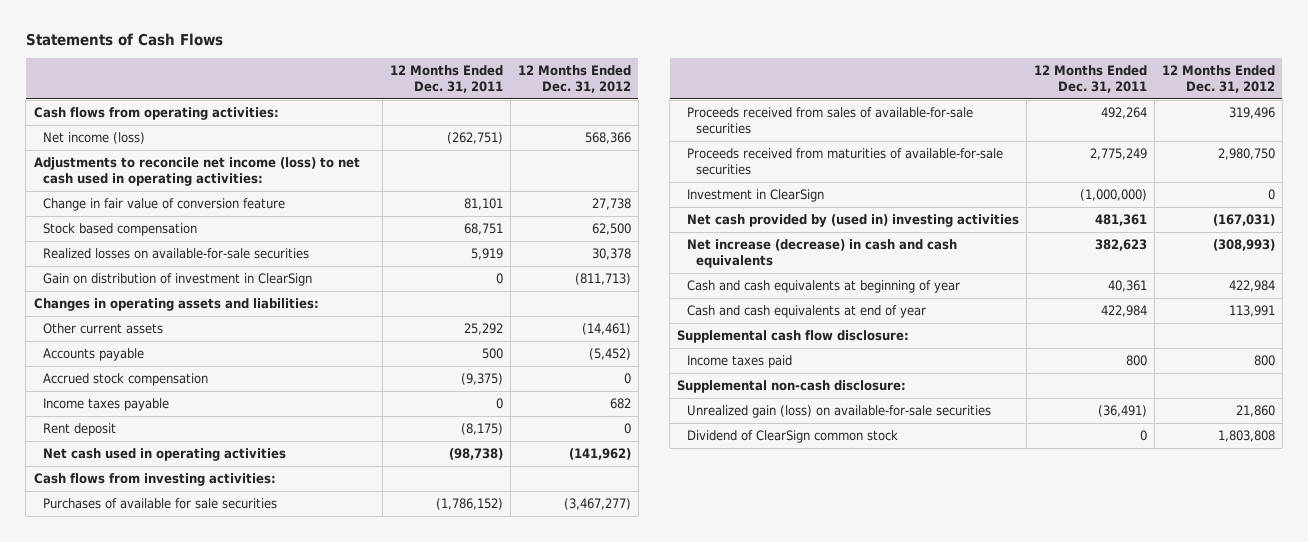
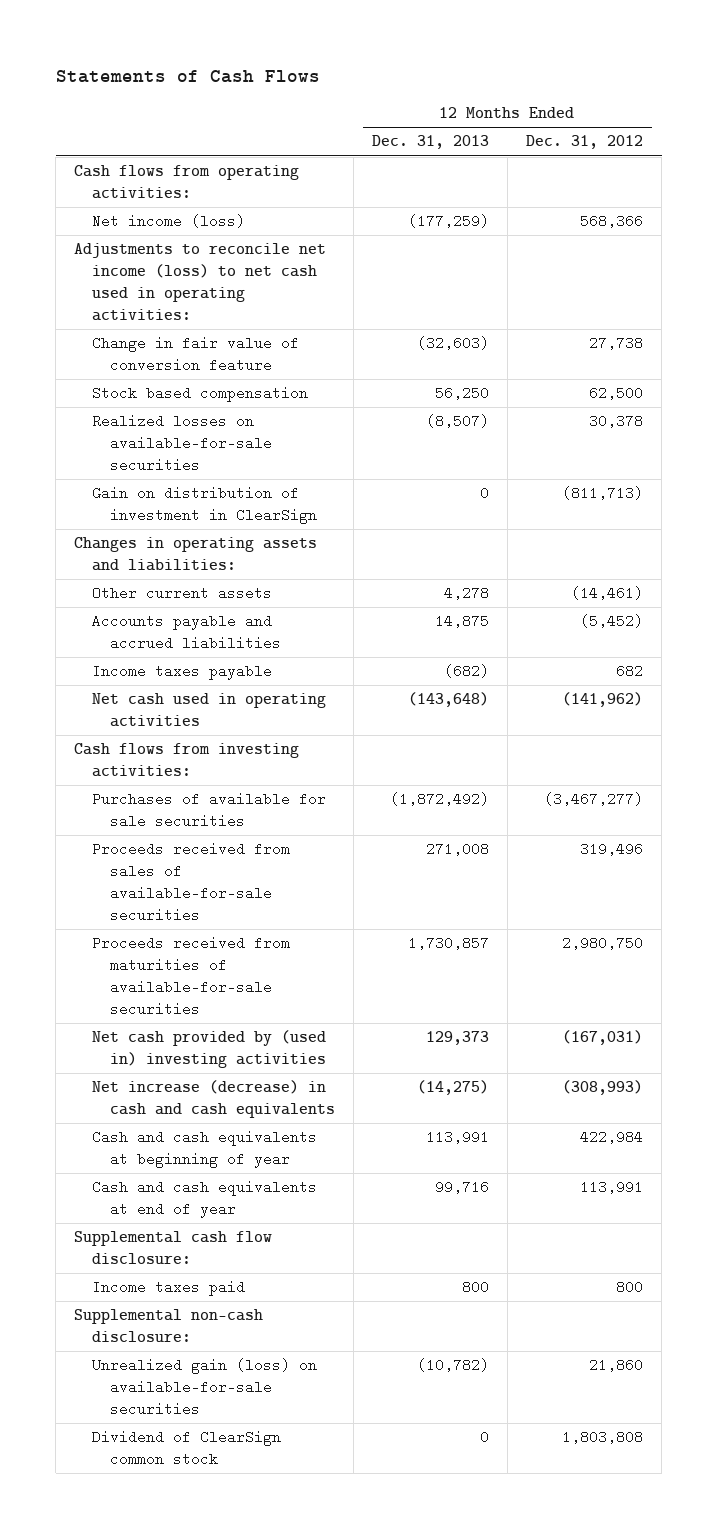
- | 12 Months Ended Dec. 31, 2011 | 12 Months Ended Dec. 31, 2012
+ | 12 Months Ended Dec. 31, 2013 | 12 Months Ended Dec. 31, 2012
- Accounts payable | 500 | (5,452)
- Accrued stock compensation | (9,375) | 0
+ Accounts payable and accrued liabilities | 14,875 | (5,452)
- Rent deposit | (8,175) | 0
- Investment in ClearSign | (1,000,000) | 0

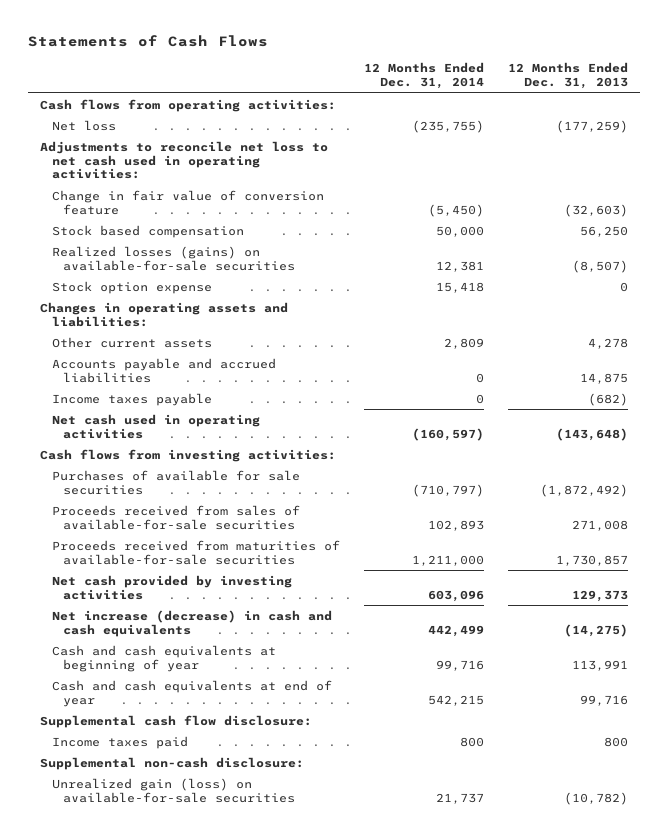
- | 12 Months Ended Dec. 31, 2013 | 12 Months Ended Dec. 31, 2012
+ | 12 Months Ended Dec. 31, 2014 | 12 Months Ended Dec. 31, 2013
- Net income (loss) | (177,259) | 568,366
- Adjustments to reconcile net income (loss) to net cash used in operating activities:
+ Net loss | (235,755) | (177,259)
+ Adjustments to reconcile net loss to net cash used in operating activities:
- Realized losses on available-for-sale securities | (8,507) | 30,378
- Gain on distribution of investment in ClearSign | 0 | (811,713)
+ Realized losses (gains) on available-for-sale securities | 12,381 | (8,507)
+ Stock option expense | 15,418 | 0
- Net cash provided by (used in) investing activities | 129,373 | (167,031)
+ Net cash provided by investing activities | 603,096 | 129,373
- Dividend of ClearSign common stock | 0 | 1,803,808

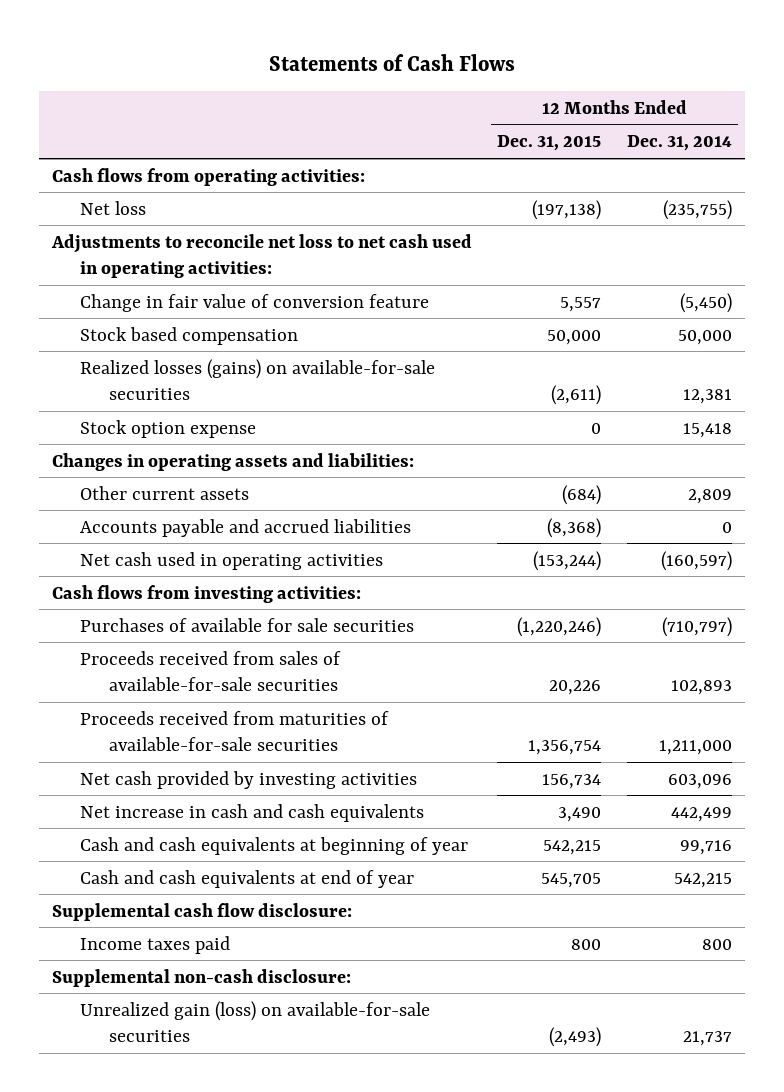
- | 12 Months Ended Dec. 31, 2014 | 12 Months Ended Dec. 31, 2013
+ | 12 Months Ended Dec. 31, 2015 | 12 Months Ended Dec. 31, 2014
- Income taxes payable | 0 | (682)
- Net increase (decrease) in cash and cash equivalents | 442,499 | (14,275)
+ Net increase in cash and cash equivalents | 3,490 | 442,499

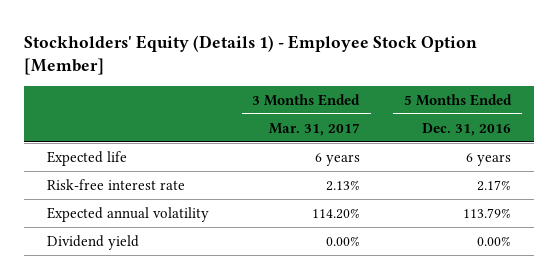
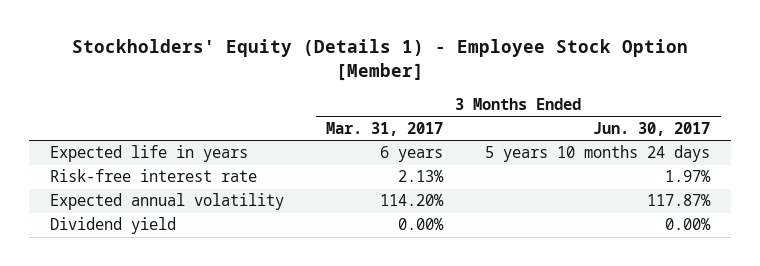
- | 3 Months Ended Mar. 31, 2017 | 5 Months Ended Dec. 31, 2016
+ | 3 Months Ended Mar. 31, 2017 | 3 Months Ended Jun. 30, 2017
- Expected life | 6 years | 6 years
+ Expected life in years | 6 years | 5 years 10 months 24 days

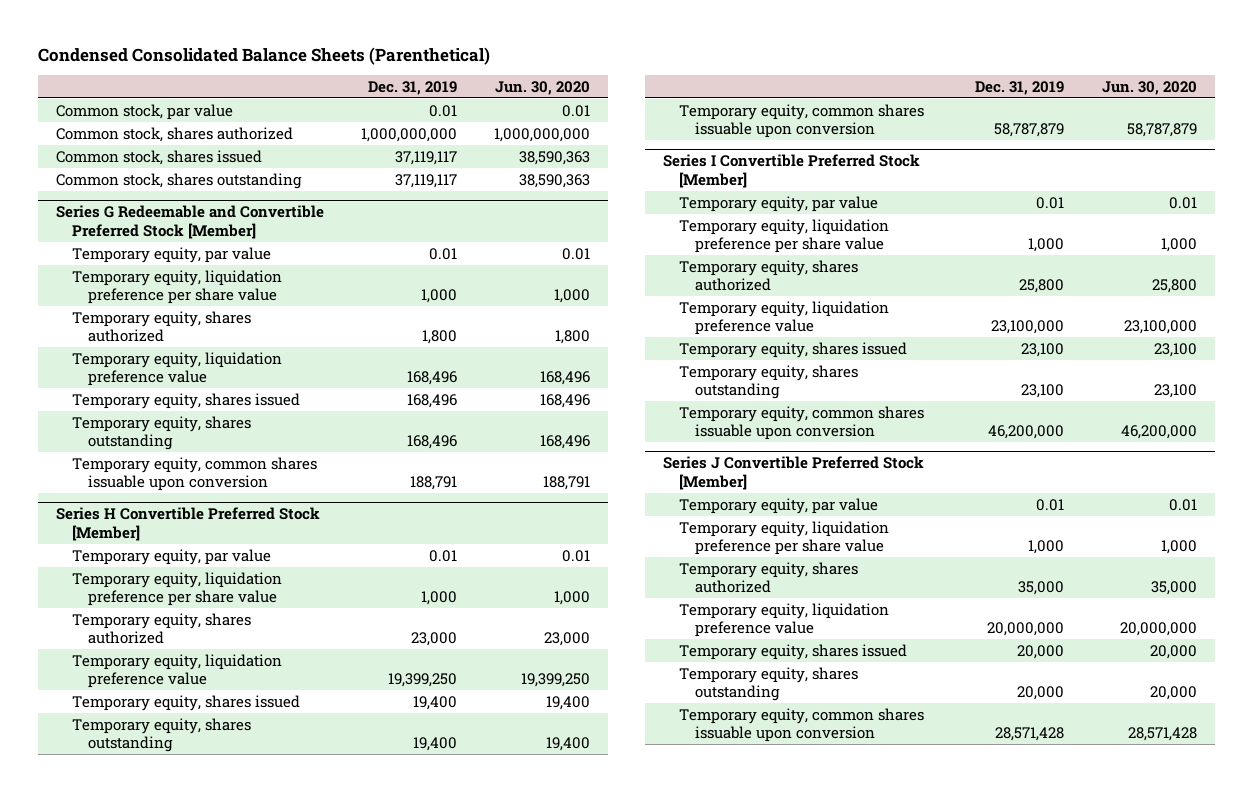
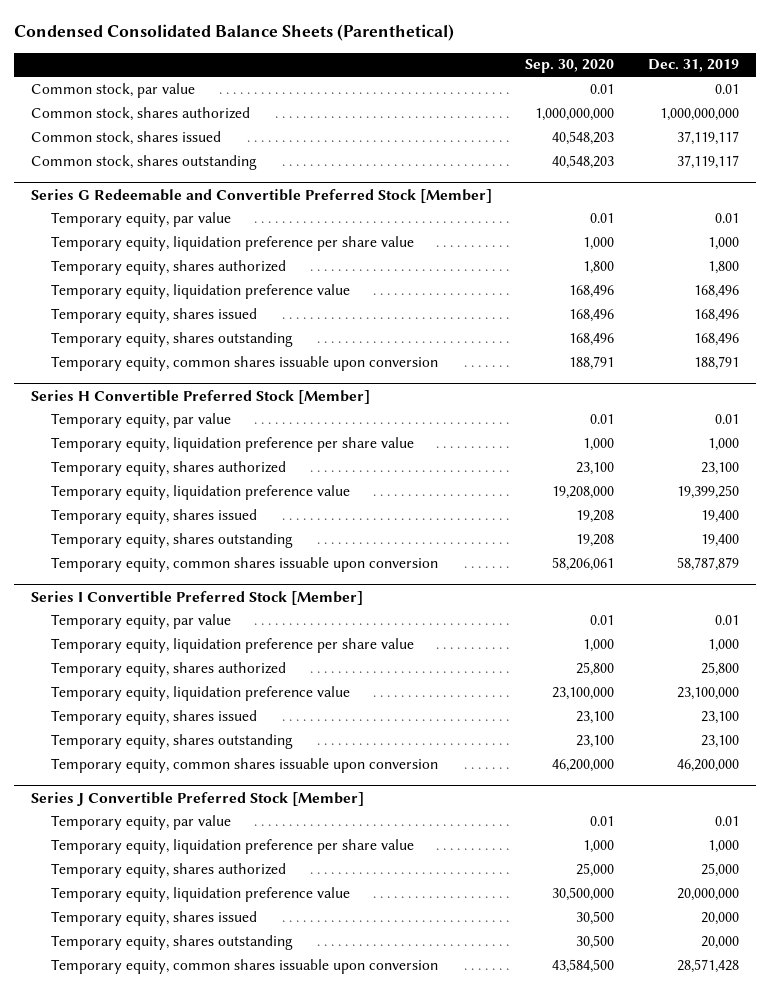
- | Dec. 31, 2019 | Jun. 30, 2020
+ | Sep. 30, 2020 | Dec. 31, 2019
@ Series H Convertible Preferred Stock [Member]
- Temporary equity, shares authorized | 23,000 | 23,000
+ Temporary equity, shares authorized | 23,100 | 23,100
@ Series J Convertible Preferred Stock [Member]
- Temporary equity, shares authorized | 35,000 | 35,000
+ Temporary equity, shares authorized | 25,000 | 25,000

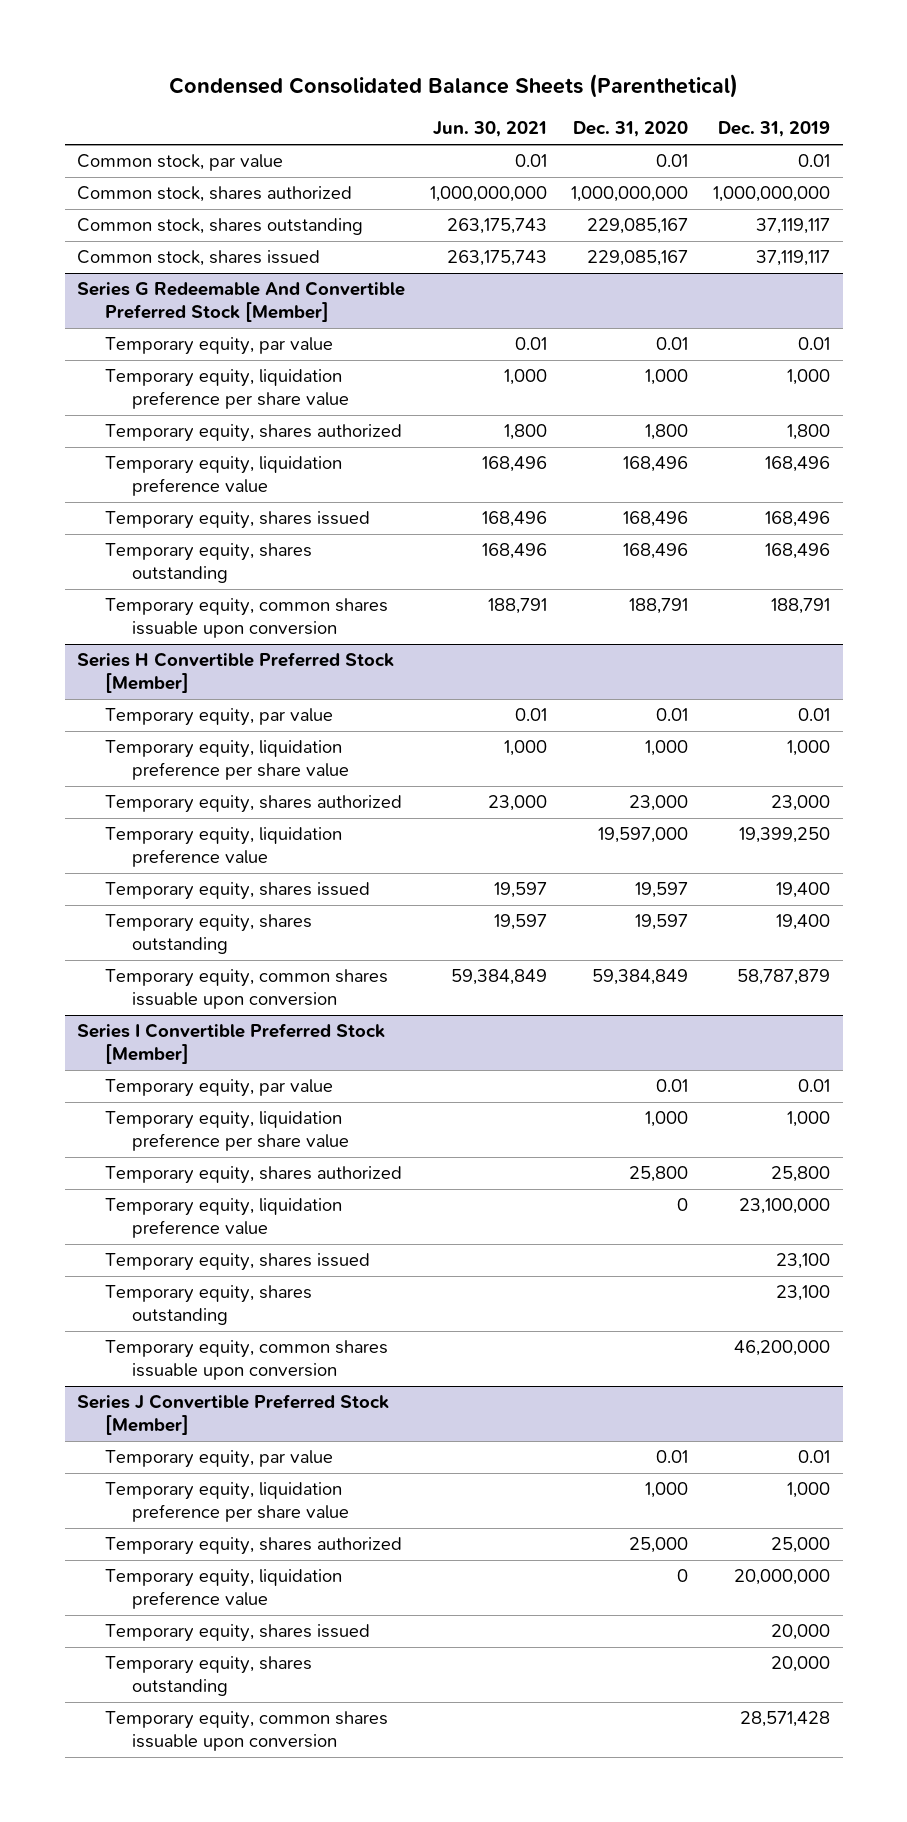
- | Sep. 30, 2020 | Dec. 31, 2019
+ | Jun. 30, 2021 | Dec. 31, 2020 | Dec. 31, 2019
- Series G Redeemable and Convertible Preferred Stock [Member]
moved down: Common stock, shares issued | 263,175,743 | 229,085,167 | 37,119,117
+ Series G Redeemable And Convertible Preferred Stock [Member]
@ Series H Convertible Preferred Stock [Member]
- Temporary equity, shares authorized | 23,100 | 23,100
+ Temporary equity, shares authorized | 23,000 | 23,000 | 23,000

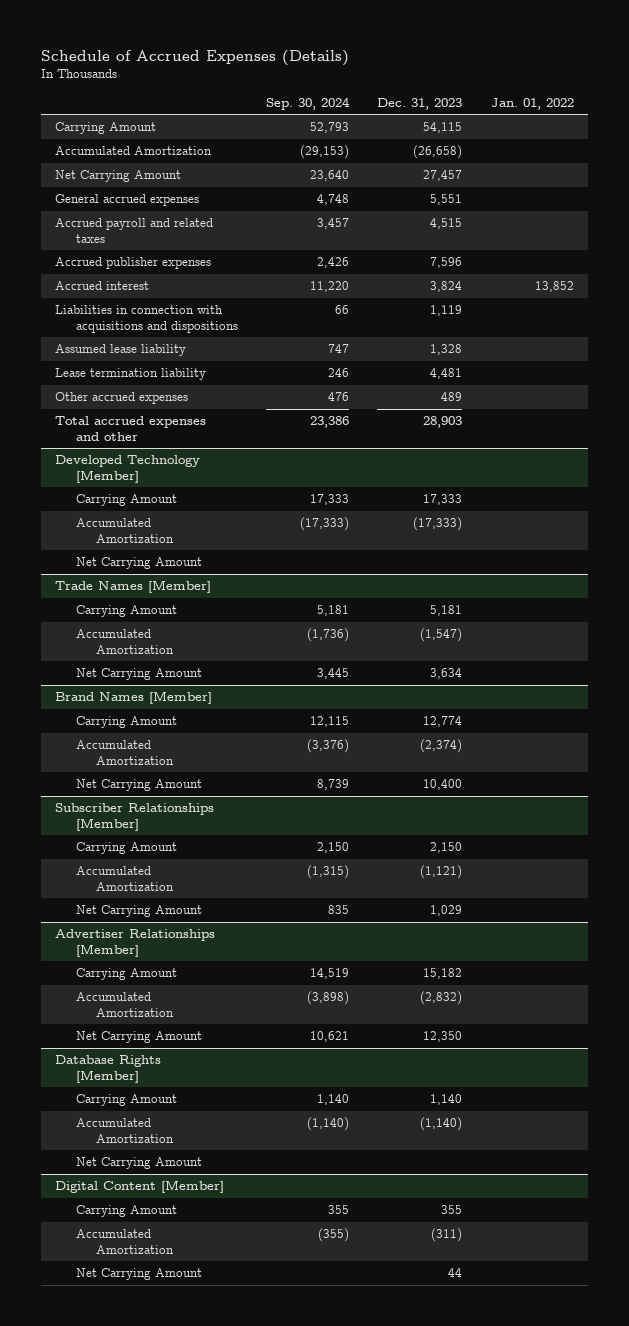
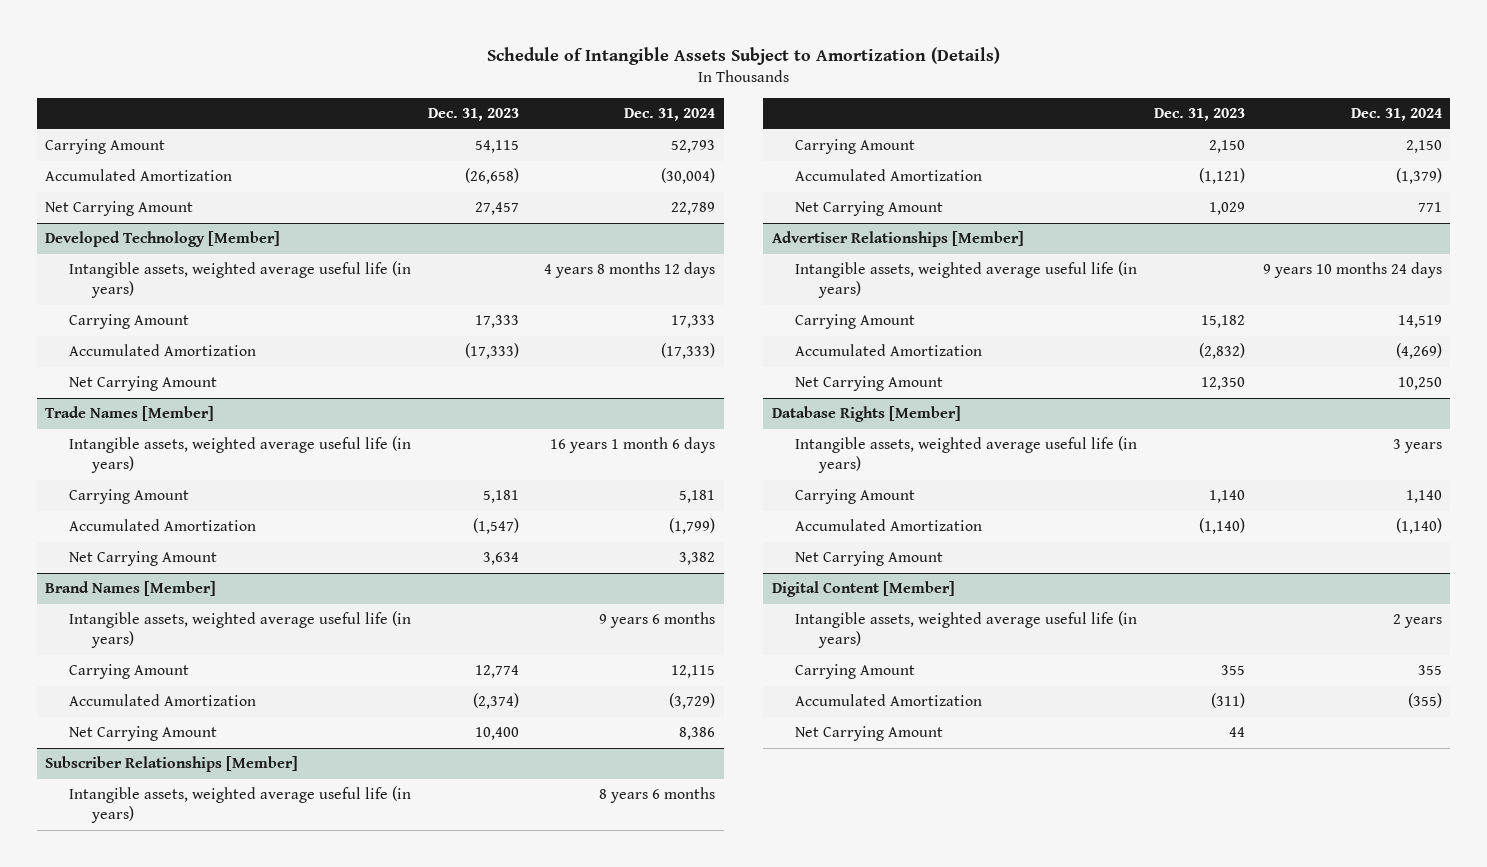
- Schedule of Accrued Expenses (Details)
+ Schedule of Intangible Assets Subject to Amortization (Details)
- | Sep. 30, 2024 | Dec. 31, 2023 | Jan. 01, 2022
+ | Dec. 31, 2023 | Dec. 31, 2024
- General accrued expenses | 4,748 | 5,551 |
- Accrued payroll and related taxes | 3,457 | 4,515 |
- Accrued publisher expenses | 2,426 | 7,596 |
- Accrued interest | 11,220 | 3,824 | 13,852
- Liabilities in connection with acquisitions and dispositions | 66 | 1,119 |
- Assumed lease liability | 747 | 1,328 |
- Lease termination liability | 246 | 4,481 |
- Other accrued expenses | 476 | 489 |
- Total accrued expenses and other | 23,386 | 28,903 |
@ Developed Technology [Member]
+ Intangible assets, weighted average useful life (in years) | | 4 years 8 months 12 days
@ Trade Names [Member]
+ Intangible assets, weighted average useful life (in years) | | 16 years 1 month 6 days
@ Brand Names [Member]
+ Intangible assets, weighted average useful life (in years) | | 9 years 6 months
@ Subscriber Relationships [Member]
+ Intangible assets, weighted average useful life (in years) | | 8 years 6 months
@ Advertiser Relationships [Member]
+ Intangible assets, weighted average useful life (in years) | | 9 years 10 months 24 days
@ Database Rights [Member]
+ Intangible assets, weighted average useful life (in years) | | 3 years
@ Digital Content [Member]
+ Intangible assets, weighted average useful life (in years) | | 2 years

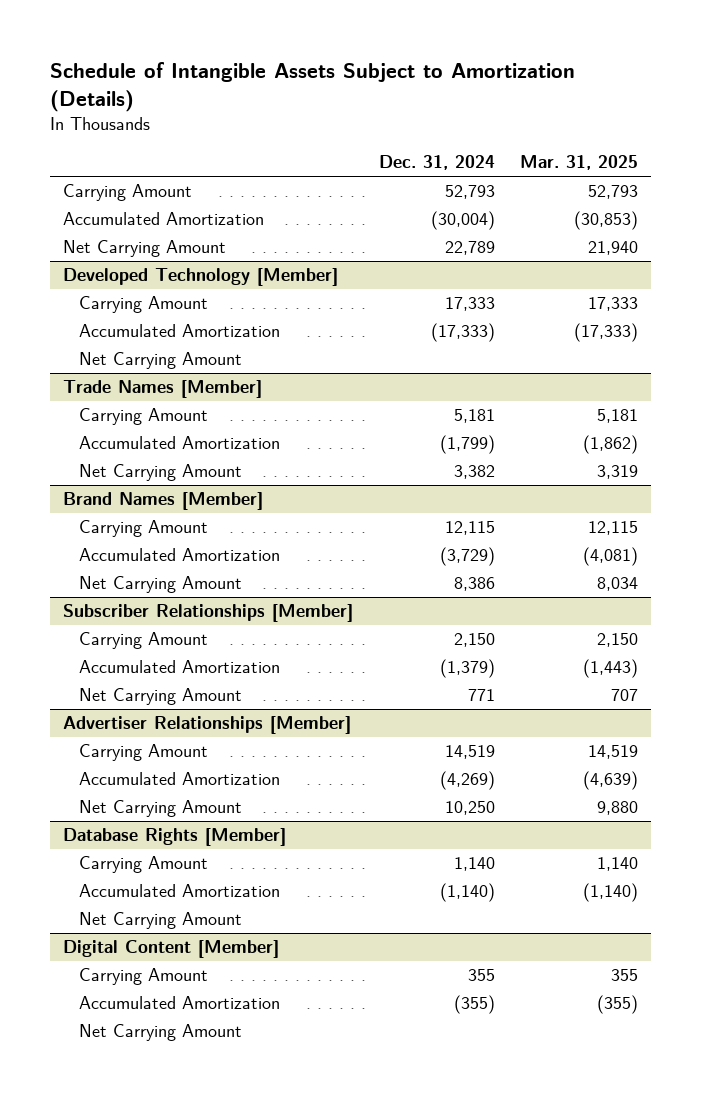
- | Dec. 31, 2023 | Dec. 31, 2024
+ | Dec. 31, 2024 | Mar. 31, 2025
@ Developed Technology [Member]
- Intangible assets, weighted average useful life (in years) | | 4 years 8 months 12 days
@ Trade Names [Member]
- Intangible assets, weighted average useful life (in years) | | 16 years 1 month 6 days
@ Brand Names [Member]
- Intangible assets, weighted average useful life (in years) | | 9 years 6 months
@ Subscriber Relationships [Member]
- Intangible assets, weighted average useful life (in years) | | 8 years 6 months
@ Advertiser Relationships [Member]
- Intangible assets, weighted average useful life (in years) | | 9 years 10 months 24 days
@ Database Rights [Member]
- Intangible assets, weighted average useful life (in years) | | 3 years
@ Digital Content [Member]
- Intangible assets, weighted average useful life (in years) | | 2 years

